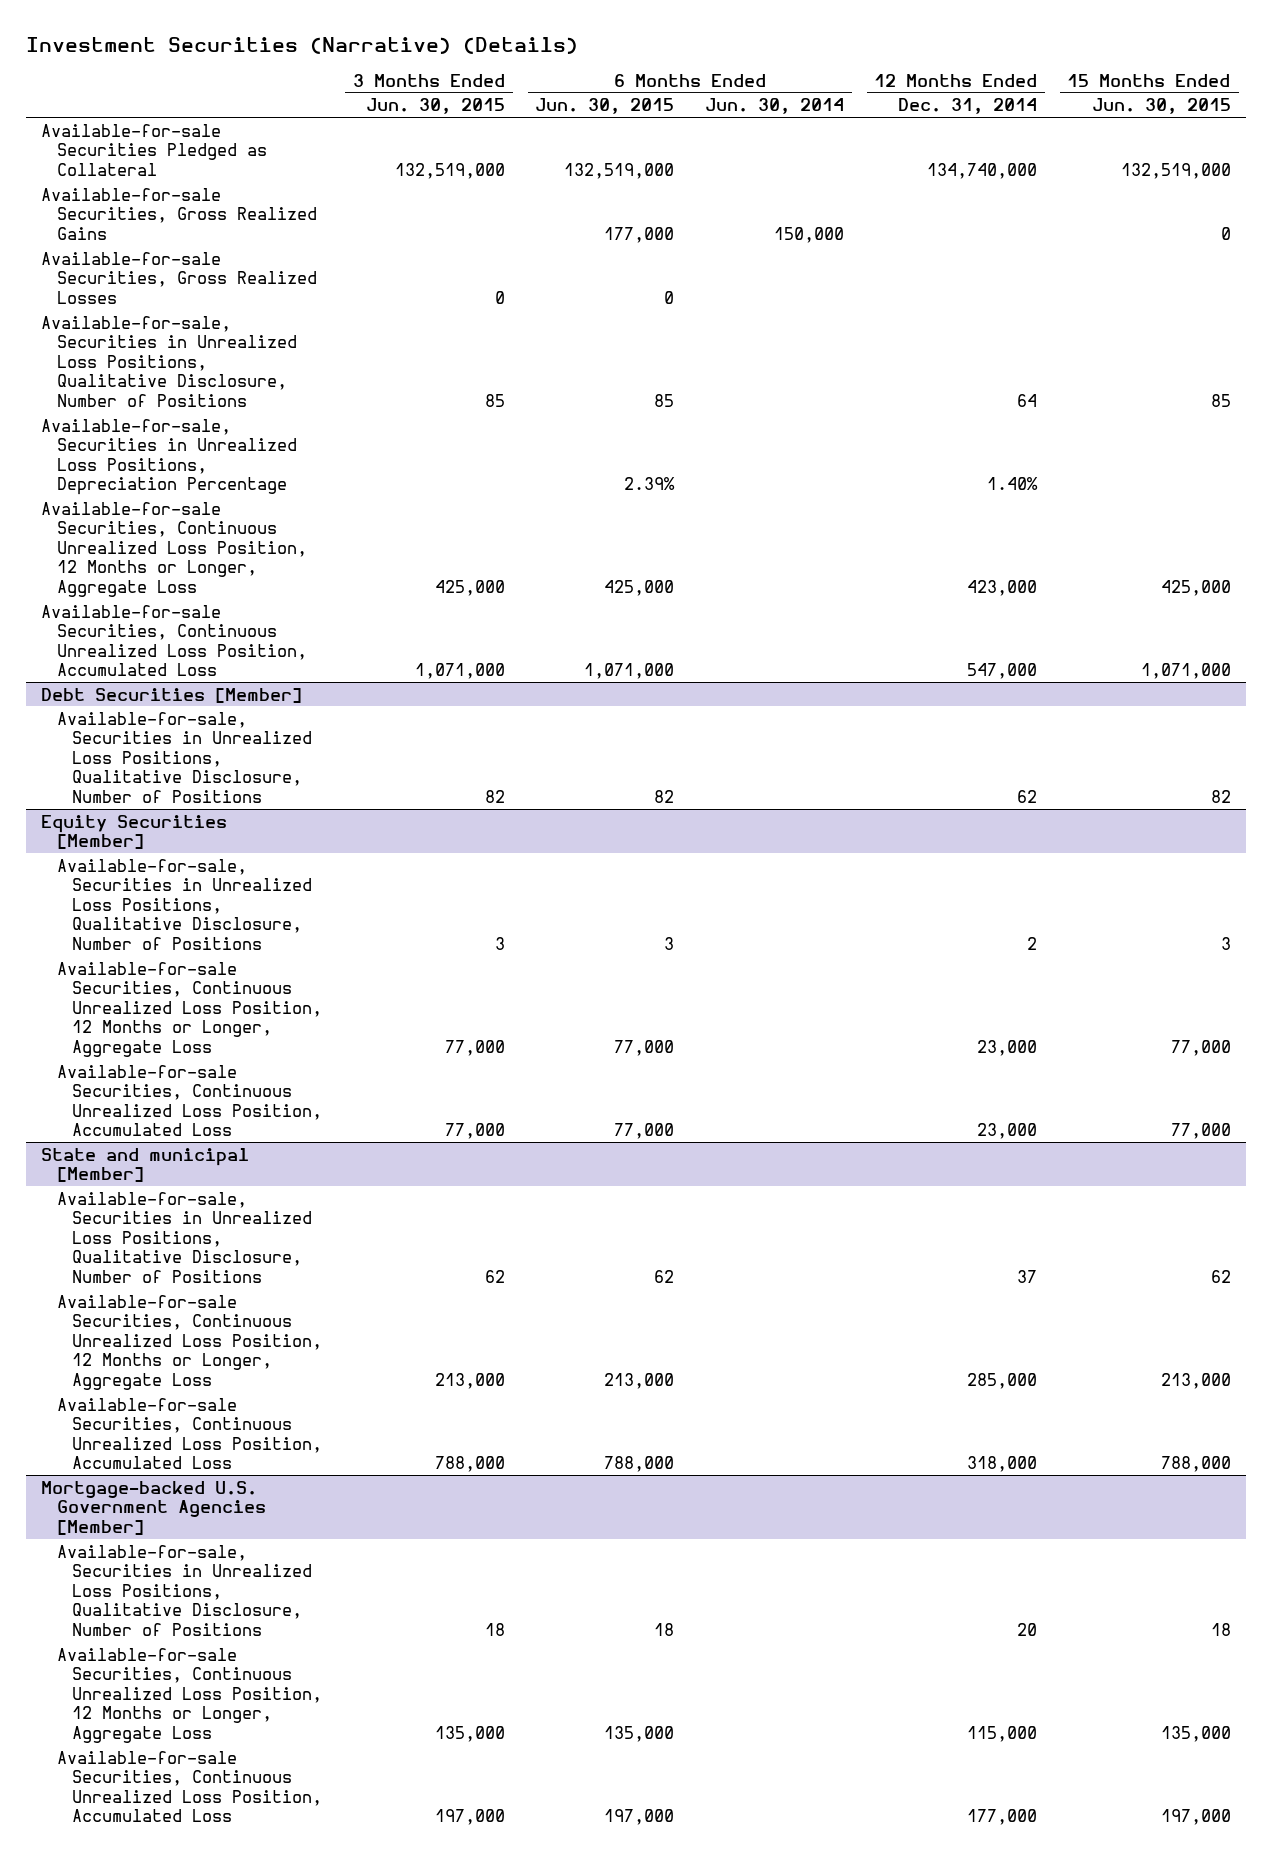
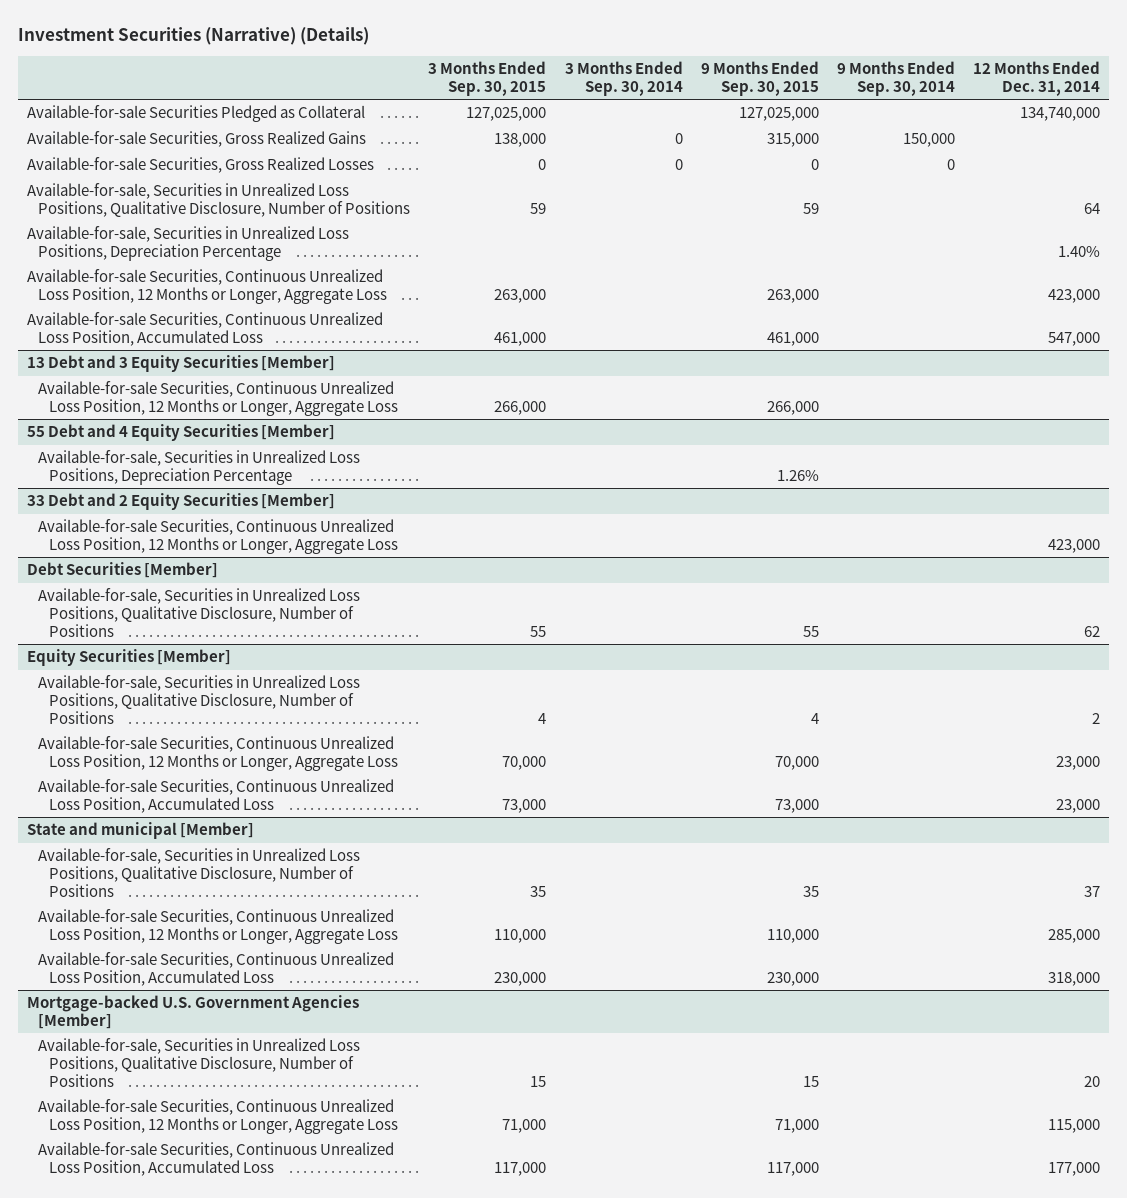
- | 3 Months Ended Jun. 30, 2015 | 6 Months Ended Jun. 30, 2015 | 6 Months Ended Jun. 30, 2014 | 12 Months Ended Dec. 31, 2014 | 15 Months Ended Jun. 30, 2015
+ | 3 Months Ended Sep. 30, 2015 | 3 Months Ended Sep. 30, 2014 | 9 Months Ended Sep. 30, 2015 | 9 Months Ended Sep. 30, 2014 | 12 Months Ended Dec. 31, 2014
+ 13 Debt and 3 Equity Securities [Member]
+ Available-for-sale Securities, Continuous Unrealized Loss Position, 12 Months or Longer, Aggregate Loss | 266,000 | | 266,000 | |
+ 55 Debt and 4 Equity Securities [Member]
+ Available-for-sale, Securities in Unrealized Loss Positions, Depreciation Percentage | | | 1.26% | |
+ 33 Debt and 2 Equity Securities [Member]
+ Available-for-sale Securities, Continuous Unrealized Loss Position, 12 Months or Longer, Aggregate Loss | | | | | 423,000

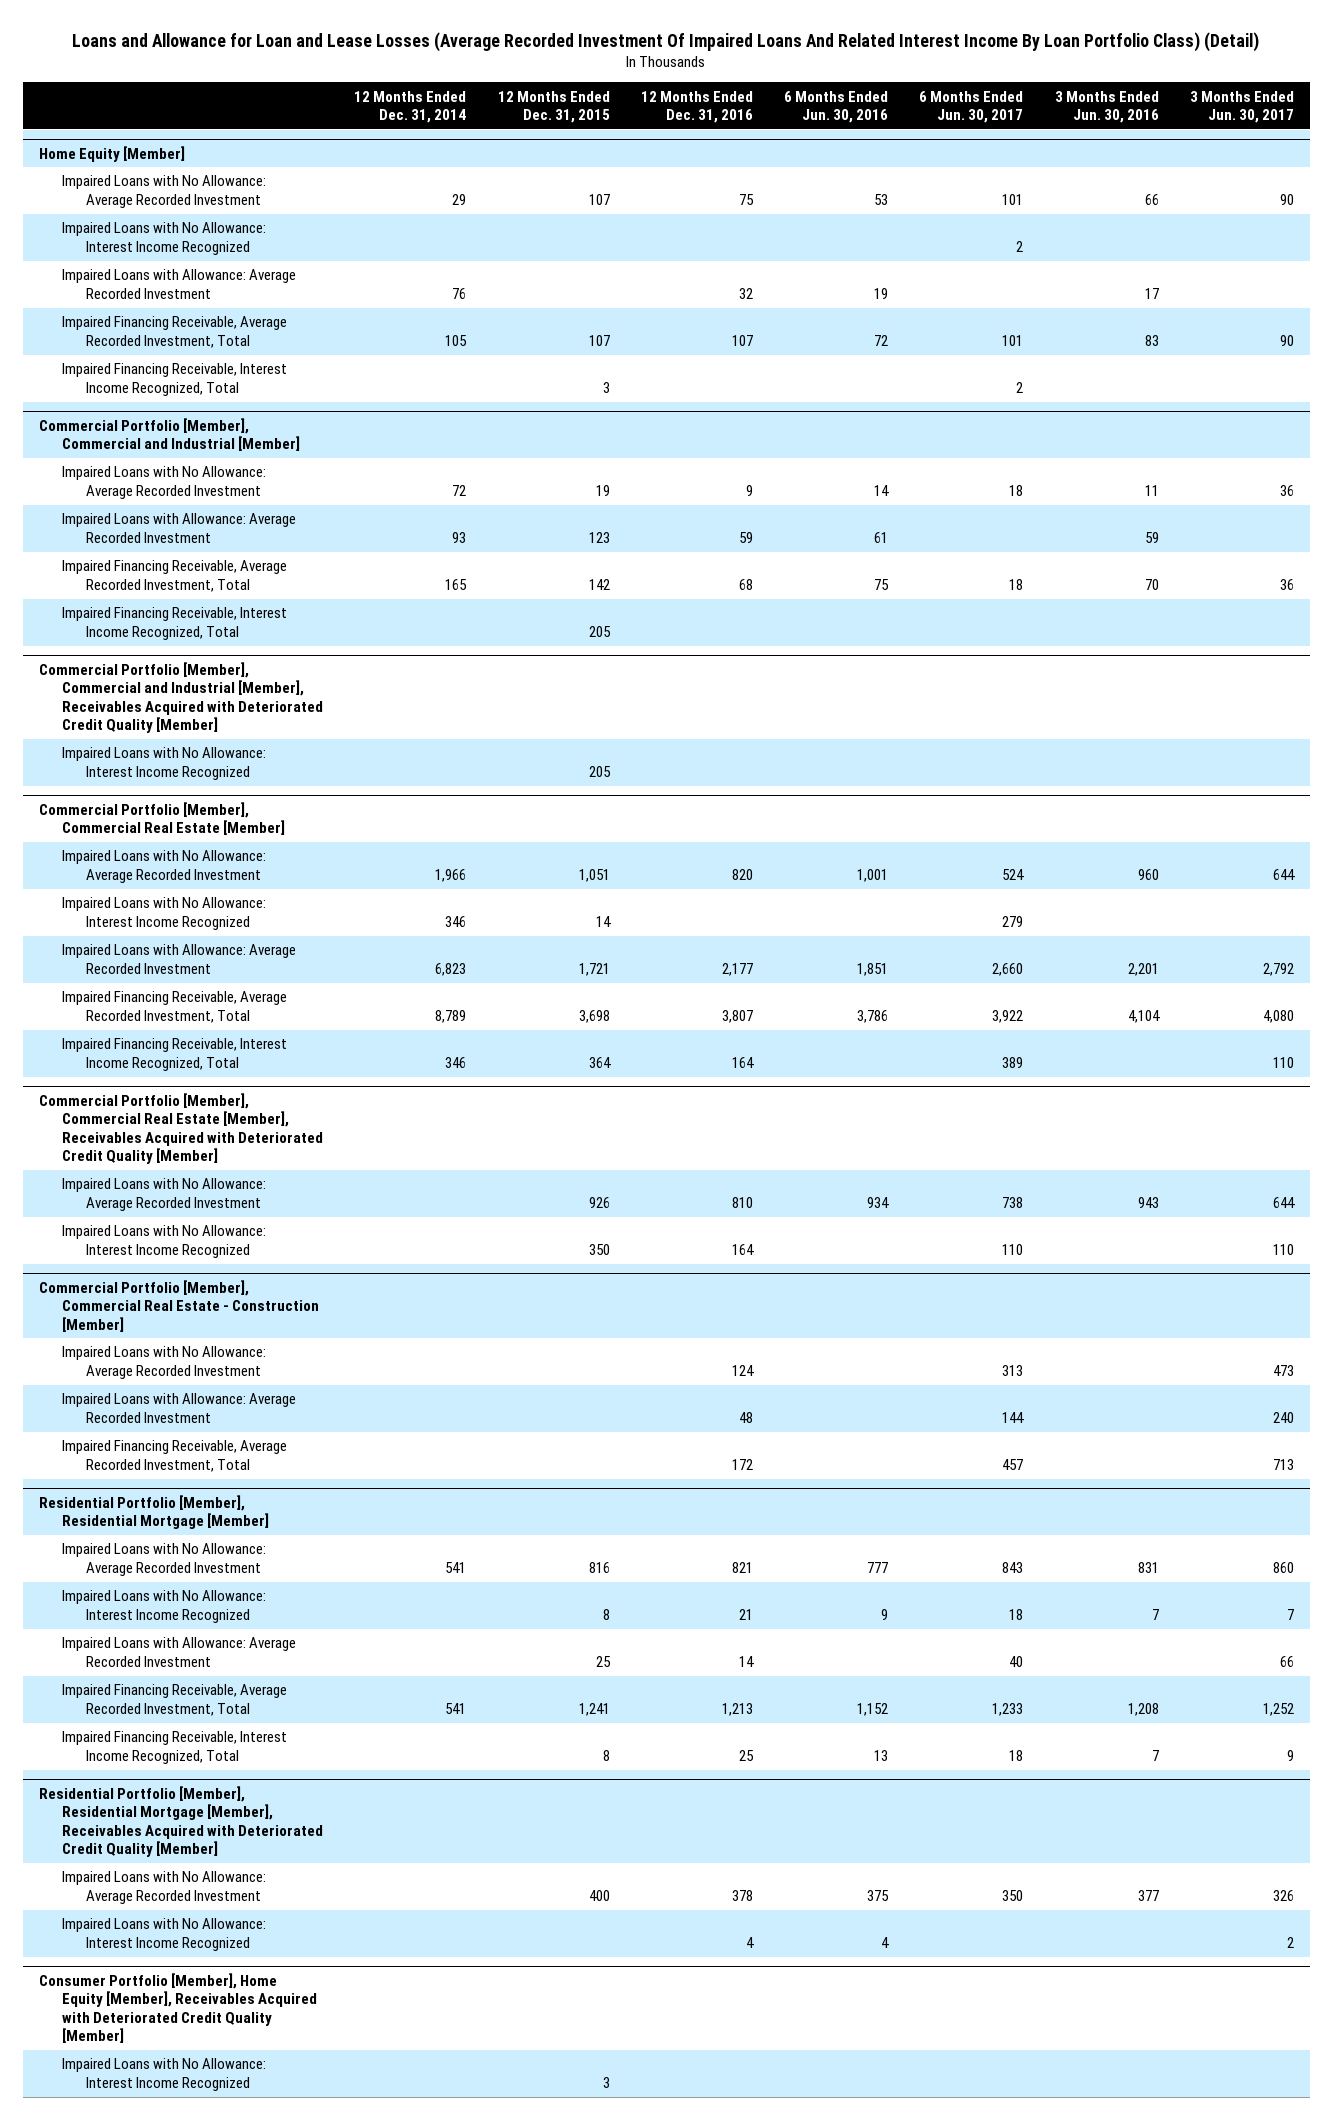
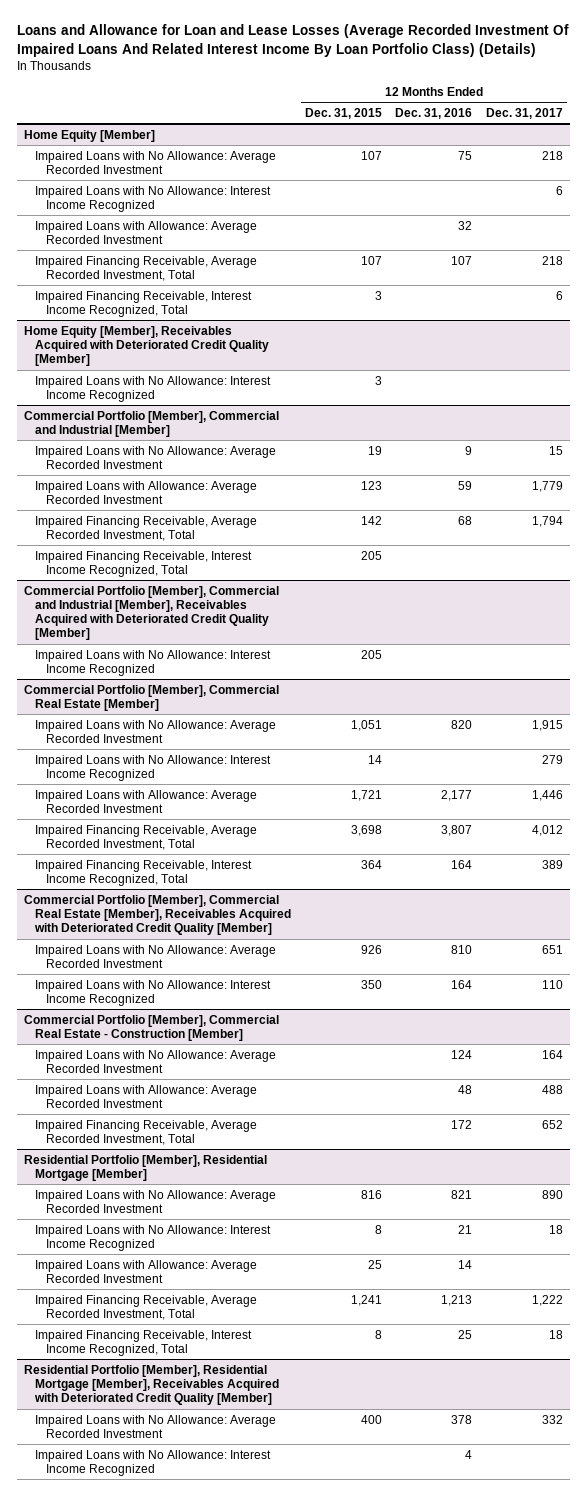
- Loans and Allowance for Loan and Lease Losses (Average Recorded Investment Of Impaired Loans And Related Interest Income By Loan Portfolio Class) (Detail)
+ Loans and Allowance for Loan and Lease Losses (Average Recorded Investment Of Impaired Loans And Related Interest Income By Loan Portfolio Class) (Details)
- | 12 Months Ended Dec. 31, 2014 | 12 Months Ended Dec. 31, 2015 | 12 Months Ended Dec. 31, 2016 | 6 Months Ended Jun. 30, 2016 | 6 Months Ended Jun. 30, 2017 | 3 Months Ended Jun. 30, 2016 | 3 Months Ended Jun. 30, 2017
+ | 12 Months Ended Dec. 31, 2015 | 12 Months Ended Dec. 31, 2016 | 12 Months Ended Dec. 31, 2017
+ Home Equity [Member], Receivables Acquired with Deteriorated Credit Quality [Member]
+ Impaired Loans with No Allowance: Interest Income Recognized | 3 | |
- Consumer Portfolio [Member], Home Equity [Member], Receivables Acquired with Deteriorated Credit Quality [Member]
- Impaired Loans with No Allowance: Interest Income Recognized | | 3 | | | | |

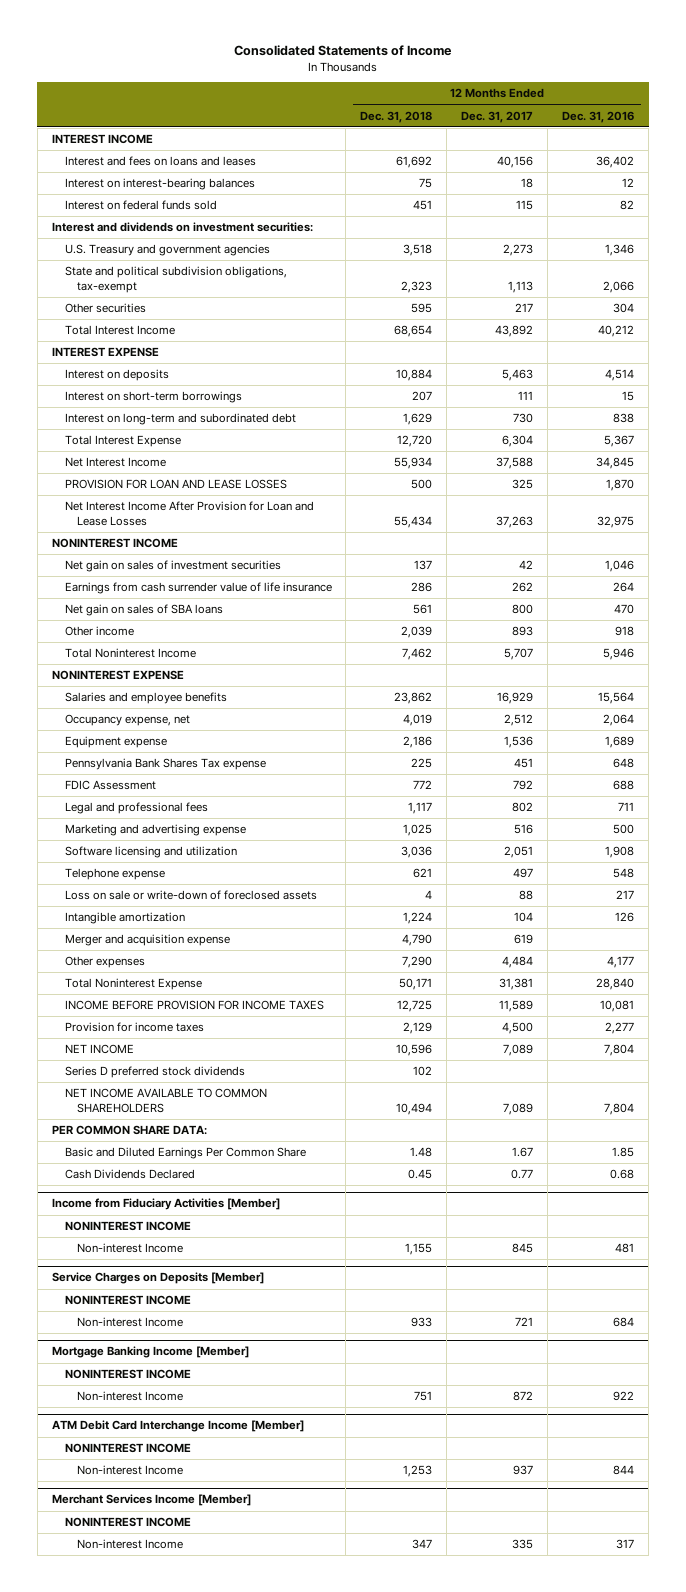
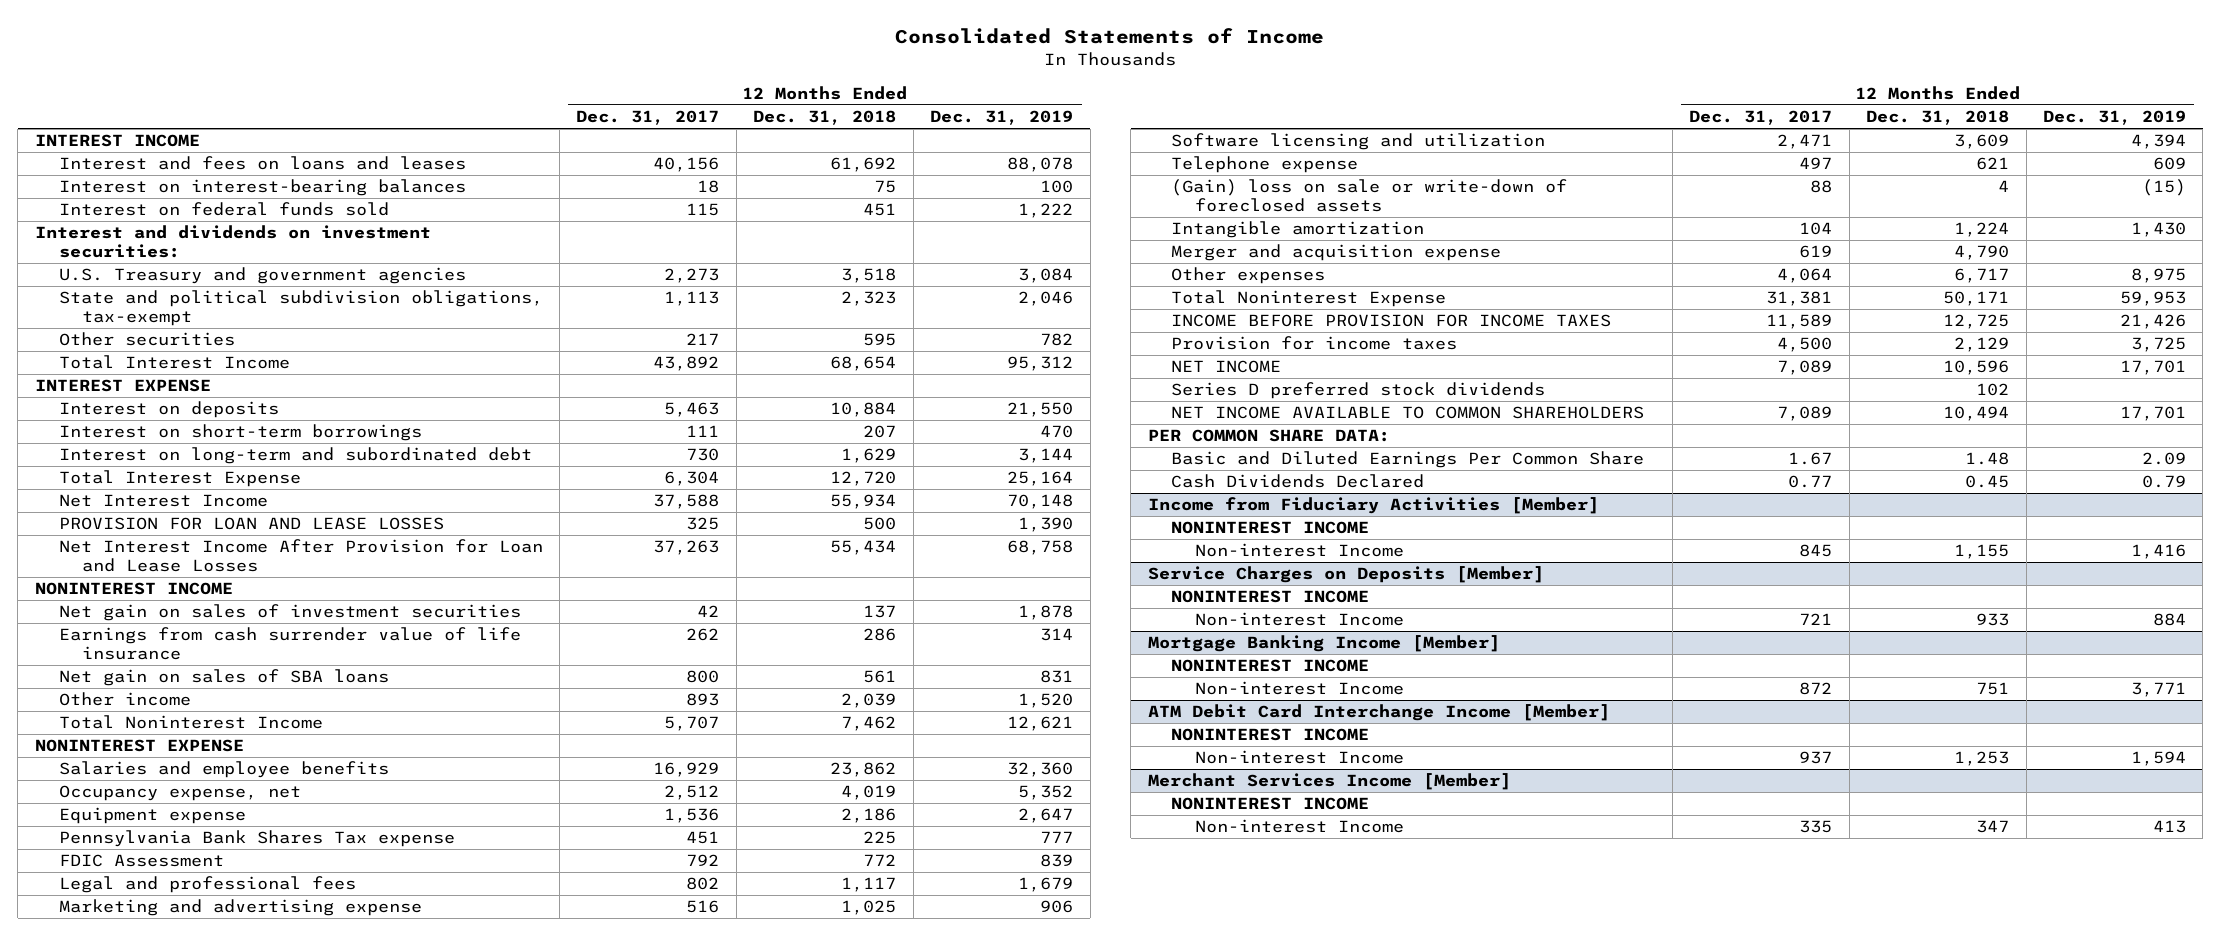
- | 12 Months Ended Dec. 31, 2018 | 12 Months Ended Dec. 31, 2017 | 12 Months Ended Dec. 31, 2016
+ | 12 Months Ended Dec. 31, 2017 | 12 Months Ended Dec. 31, 2018 | 12 Months Ended Dec. 31, 2019
- Software licensing and utilization | 3,036 | 2,051 | 1,908
+ Software licensing and utilization | 2,471 | 3,609 | 4,394
- Loss on sale or write-down of foreclosed assets | 4 | 88 | 217
+ (Gain) loss on sale or write-down of foreclosed assets | 88 | 4 | (15)
- Other expenses | 7,290 | 4,484 | 4,177
+ Other expenses | 4,064 | 6,717 | 8,975

